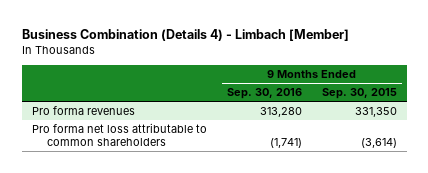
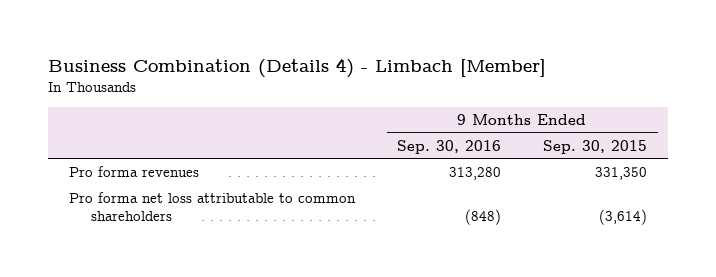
- Pro forma net loss attributable to common shareholders | (1,741) | (3,614)
+ Pro forma net loss attributable to common shareholders | (848) | (3,614)

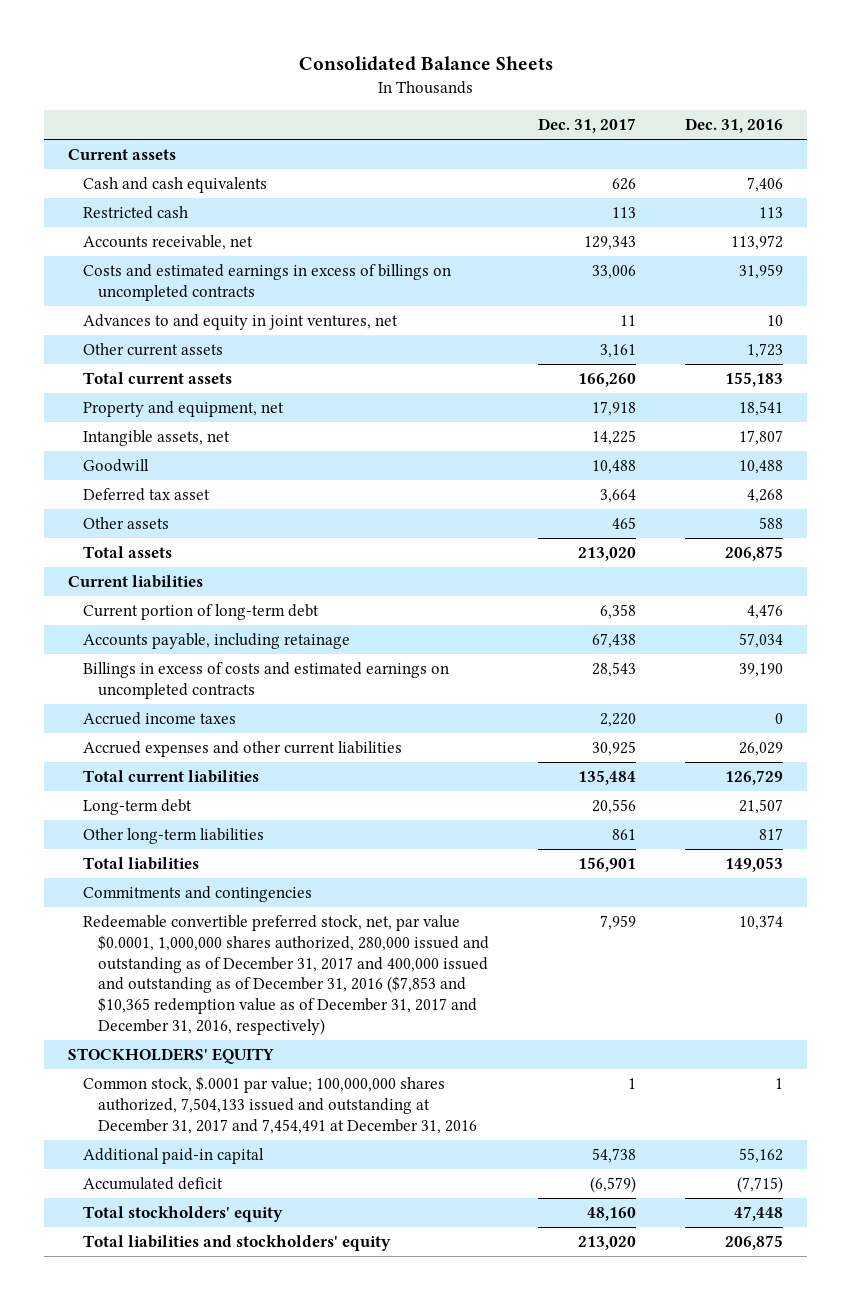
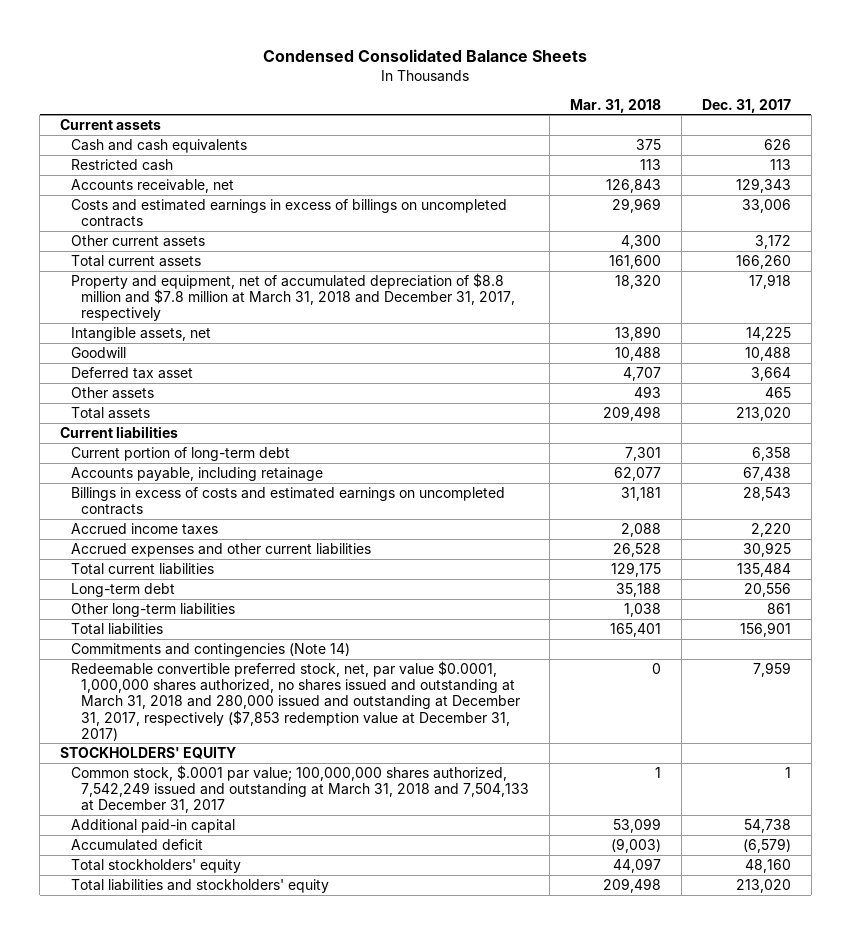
- Consolidated Balance Sheets
+ Condensed Consolidated Balance Sheets
- | Dec. 31, 2017 | Dec. 31, 2016
+ | Mar. 31, 2018 | Dec. 31, 2017
- Advances to and equity in joint ventures, net | 11 | 10
- Other current assets | 3,161 | 1,723
+ Other current assets | 4,300 | 3,172
- Property and equipment, net | 17,918 | 18,541
+ Property and equipment, net of accumulated depreciation of $8.8 million and $7.8 million at March 31, 2018 and December 31, 2017, respectively | 18,320 | 17,918
- Commitments and contingencies
- Redeemable convertible preferred stock, net, par value $0.0001, 1,000,000 shares authorized, 280,000 issued and outstanding as of December 31, 2017 and 400,000 issued and outstanding as of December 31, 2016 ($7,853 and $10,365 redemption value as of December 31, 2017 and December 31, 2016, respectively) | 7,959 | 10,374
+ Commitments and contingencies (Note 14)
+ Redeemable convertible preferred stock, net, par value $0.0001, 1,000,000 shares authorized, no shares issued and outstanding at March 31, 2018 and 280,000 issued and outstanding at December 31, 2017, respectively ($7,853 redemption value at December 31, 2017) | 0 | 7,959
- Common stock, $.0001 par value; 100,000,000 shares authorized, 7,504,133 issued and outstanding at December 31, 2017 and 7,454,491 at December 31, 2016 | 1 | 1
+ Common stock, $.0001 par value; 100,000,000 shares authorized, 7,542,249 issued and outstanding at March 31, 2018 and 7,504,133 at December 31, 2017 | 1 | 1

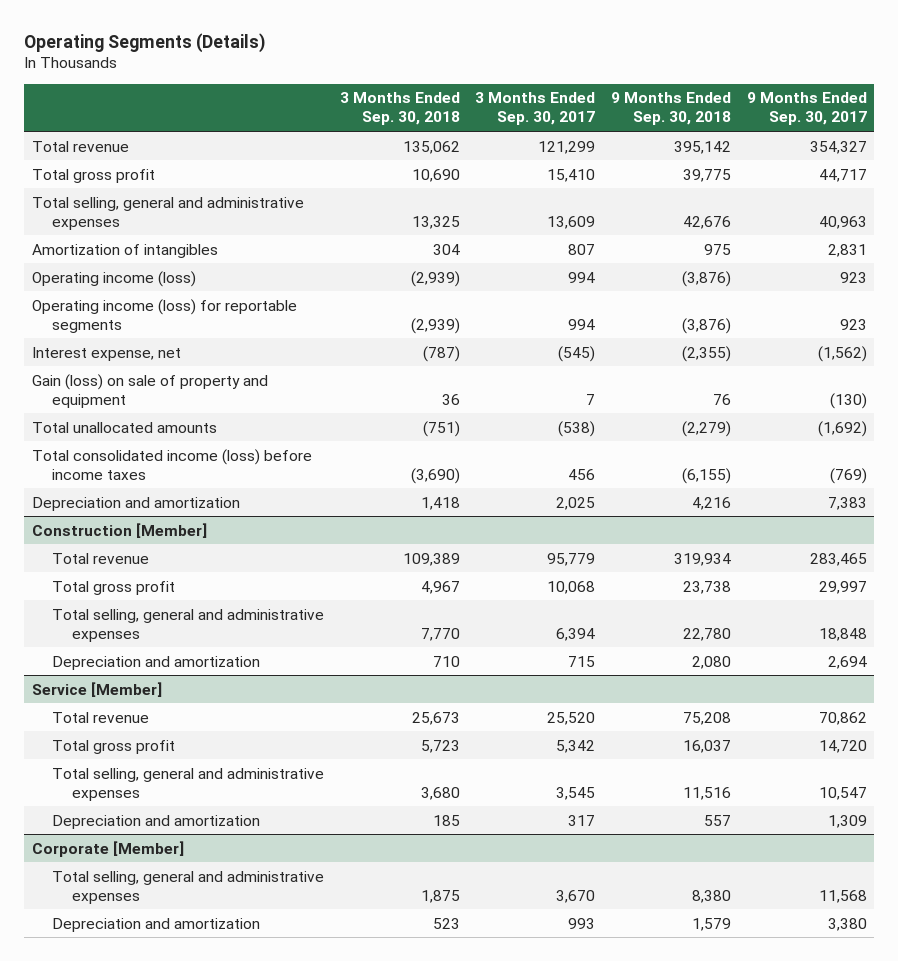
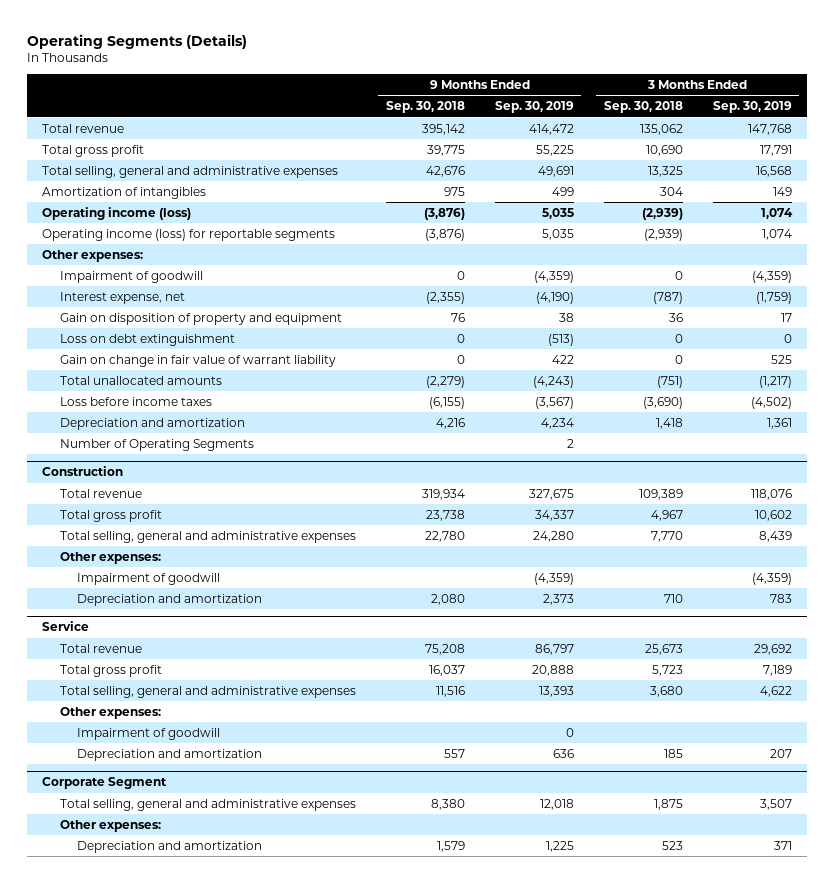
- | 3 Months Ended Sep. 30, 2018 | 3 Months Ended Sep. 30, 2017 | 9 Months Ended Sep. 30, 2018 | 9 Months Ended Sep. 30, 2017
+ | 9 Months Ended Sep. 30, 2018 | 9 Months Ended Sep. 30, 2019 | 3 Months Ended Sep. 30, 2018 | 3 Months Ended Sep. 30, 2019
+ Other expenses:
+ Impairment of goodwill | 0 | (4,359) | 0 | (4,359)
- Gain (loss) on sale of property and equipment | 36 | 7 | 76 | (130)
+ Gain on disposition of property and equipment | 76 | 38 | 36 | 17
+ Loss on debt extinguishment | 0 | (513) | 0 | 0
+ Gain on change in fair value of warrant liability | 0 | 422 | 0 | 525
- Total consolidated income (loss) before income taxes | (3,690) | 456 | (6,155) | (769)
+ Loss before income taxes | (6,155) | (3,567) | (3,690) | (4,502)
- Construction [Member]
+ Number of Operating Segments | | 2 | |
+ Construction
+ Other expenses:
+ Impairment of goodwill | | (4,359) | | (4,359)
- Service [Member]
+ Service
+ Other expenses:
+ Impairment of goodwill | | 0 | |
- Corporate [Member]
+ Corporate Segment
+ Other expenses:

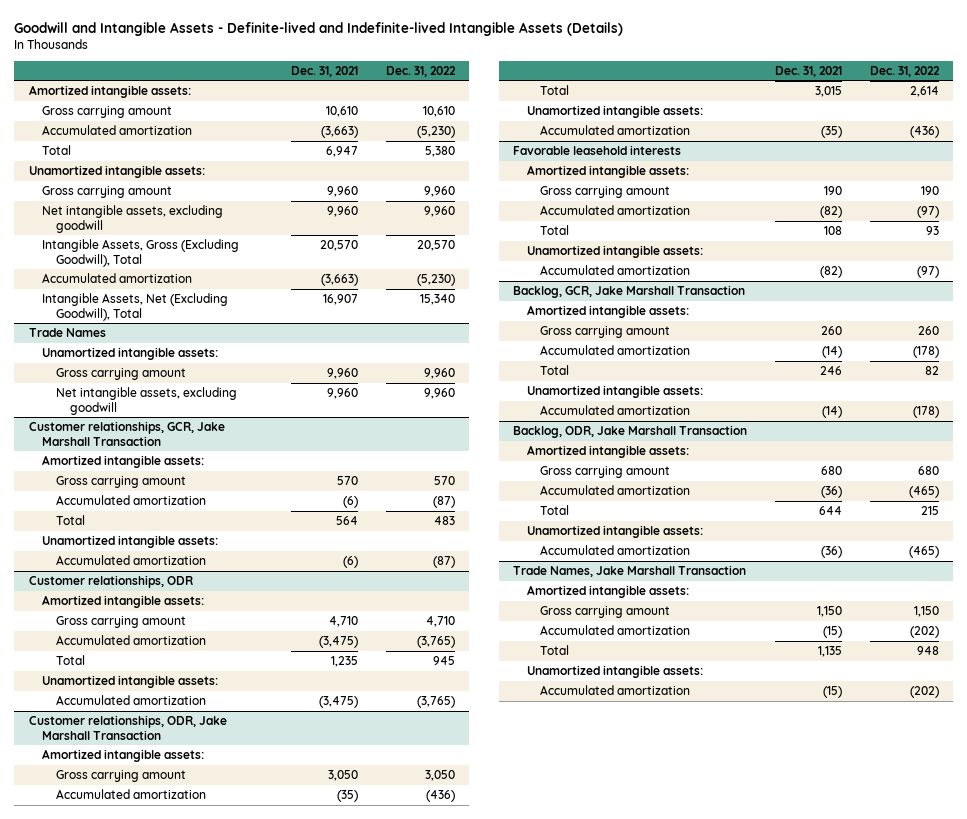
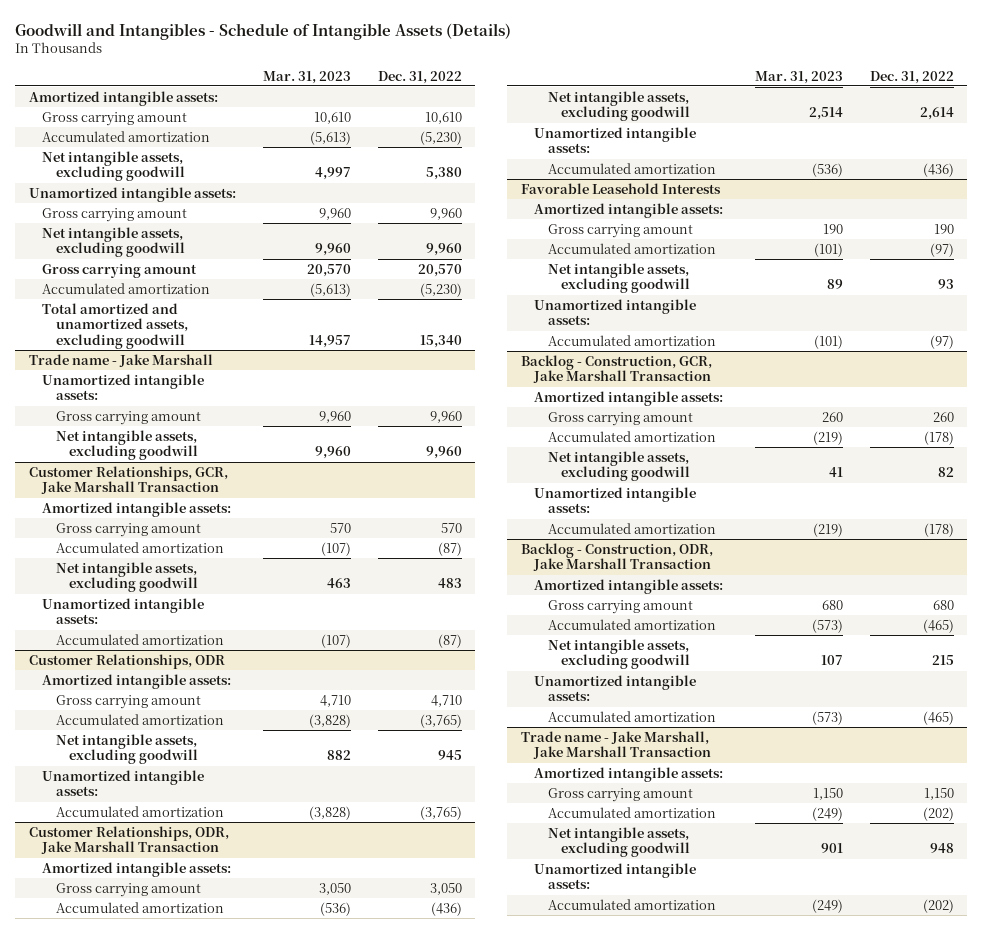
- Goodwill and Intangible Assets - Definite-lived and Indefinite-lived Intangible Assets (Details)
+ Goodwill and Intangibles - Schedule of Intangible Assets (Details)
- | Dec. 31, 2021 | Dec. 31, 2022
+ | Mar. 31, 2023 | Dec. 31, 2022
- Total | 6,947 | 5,380
+ Net intangible assets, excluding goodwill | 4,997 | 5,380
- Intangible Assets, Gross (Excluding Goodwill), Total | 20,570 | 20,570
+ Gross carrying amount | 20,570 | 20,570
- Intangible Assets, Net (Excluding Goodwill), Total | 16,907 | 15,340
- Trade Names
+ Total amortized and unamortized assets, excluding goodwill | 14,957 | 15,340
+ Trade name - Jake Marshall
- Customer relationships, GCR, Jake Marshall Transaction
+ Customer Relationships, GCR, Jake Marshall Transaction
- Total | 564 | 483
+ Net intangible assets, excluding goodwill | 463 | 483
- Customer relationships, ODR
+ Customer Relationships, ODR
- Total | 1,235 | 945
+ Net intangible assets, excluding goodwill | 882 | 945
- Customer relationships, ODR, Jake Marshall Transaction
+ Customer Relationships, ODR, Jake Marshall Transaction
- Total | 3,015 | 2,614
+ Net intangible assets, excluding goodwill | 2,514 | 2,614
- Favorable leasehold interests
+ Favorable Leasehold Interests
- Total | 108 | 93
+ Net intangible assets, excluding goodwill | 89 | 93
- Backlog, GCR, Jake Marshall Transaction
+ Backlog - Construction, GCR, Jake Marshall Transaction
- Total | 246 | 82
+ Net intangible assets, excluding goodwill | 41 | 82
- Backlog, ODR, Jake Marshall Transaction
+ Backlog - Construction, ODR, Jake Marshall Transaction
- Total | 644 | 215
+ Net intangible assets, excluding goodwill | 107 | 215
- Trade Names, Jake Marshall Transaction
+ Trade name - Jake Marshall, Jake Marshall Transaction
- Total | 1,135 | 948
+ Net intangible assets, excluding goodwill | 901 | 948

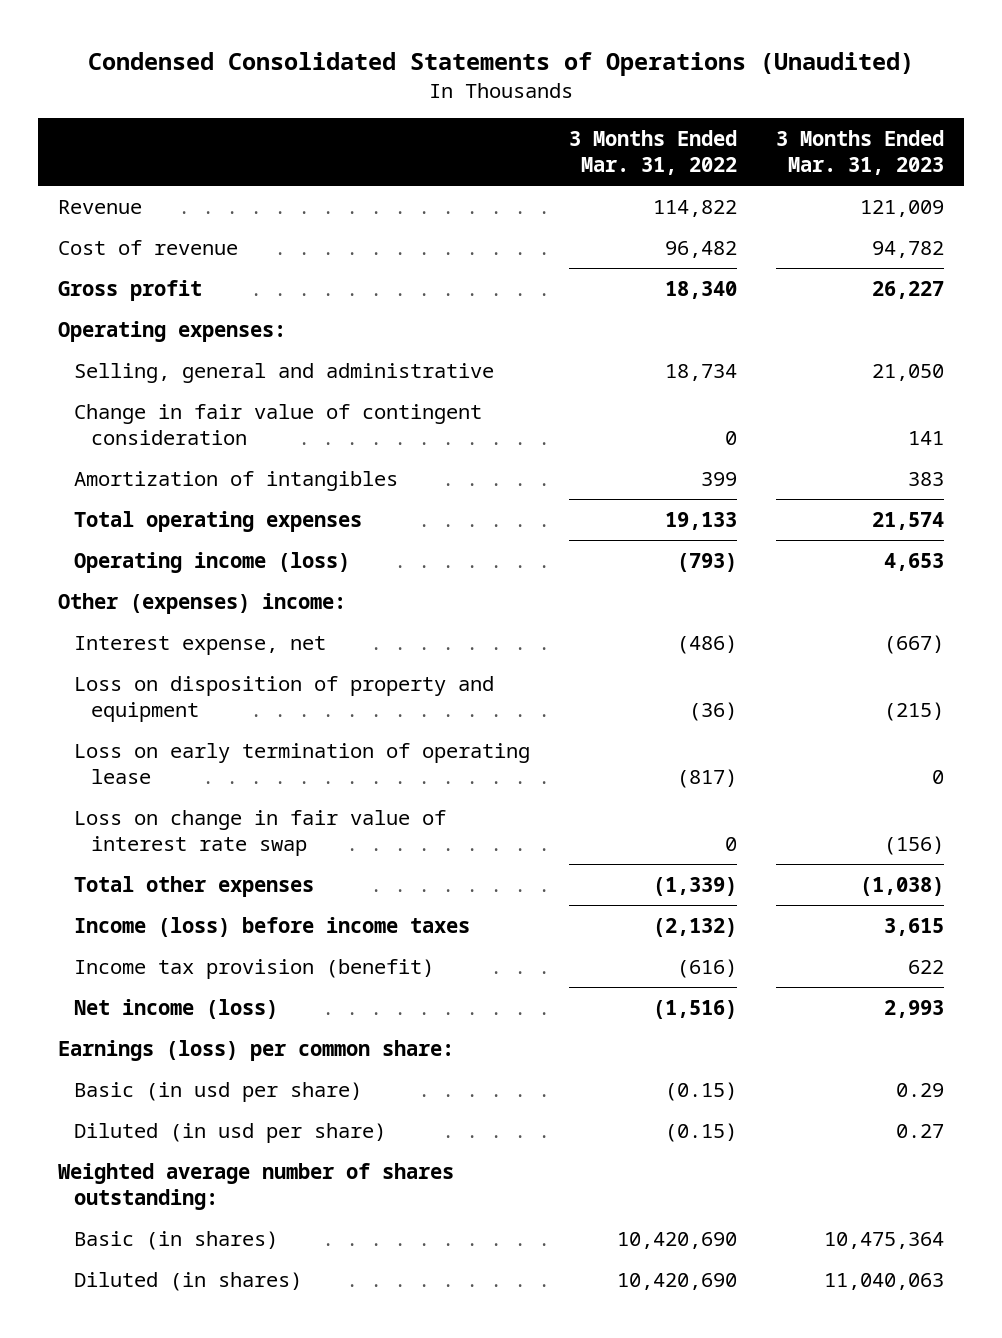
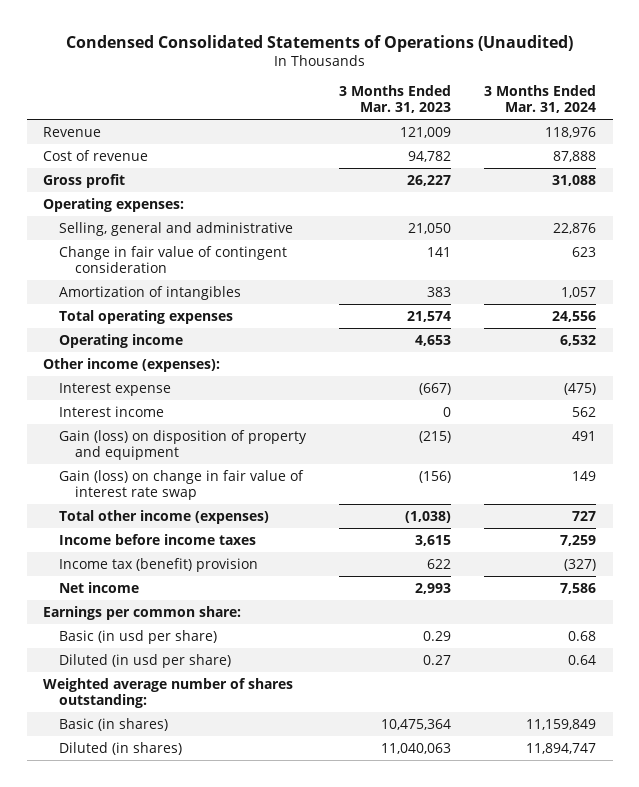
- | 3 Months Ended Mar. 31, 2022 | 3 Months Ended Mar. 31, 2023
+ | 3 Months Ended Mar. 31, 2023 | 3 Months Ended Mar. 31, 2024
- Operating income (loss) | (793) | 4,653
- Other (expenses) income:
- Interest expense, net | (486) | (667)
- Loss on disposition of property and equipment | (36) | (215)
- Loss on early termination of operating lease | (817) | 0
- Loss on change in fair value of interest rate swap | 0 | (156)
- Total other expenses | (1,339) | (1,038)
- Income (loss) before income taxes | (2,132) | 3,615
- Income tax provision (benefit) | (616) | 622
- Net income (loss) | (1,516) | 2,993
- Earnings (loss) per common share:
+ Operating income | 4,653 | 6,532
+ Other income (expenses):
+ Interest expense | (667) | (475)
+ Interest income | 0 | 562
+ Gain (loss) on disposition of property and equipment | (215) | 491
+ Gain (loss) on change in fair value of interest rate swap | (156) | 149
+ Total other income (expenses) | (1,038) | 727
+ Income before income taxes | 3,615 | 7,259
+ Income tax (benefit) provision | 622 | (327)
+ Net income | 2,993 | 7,586
+ Earnings per common share:

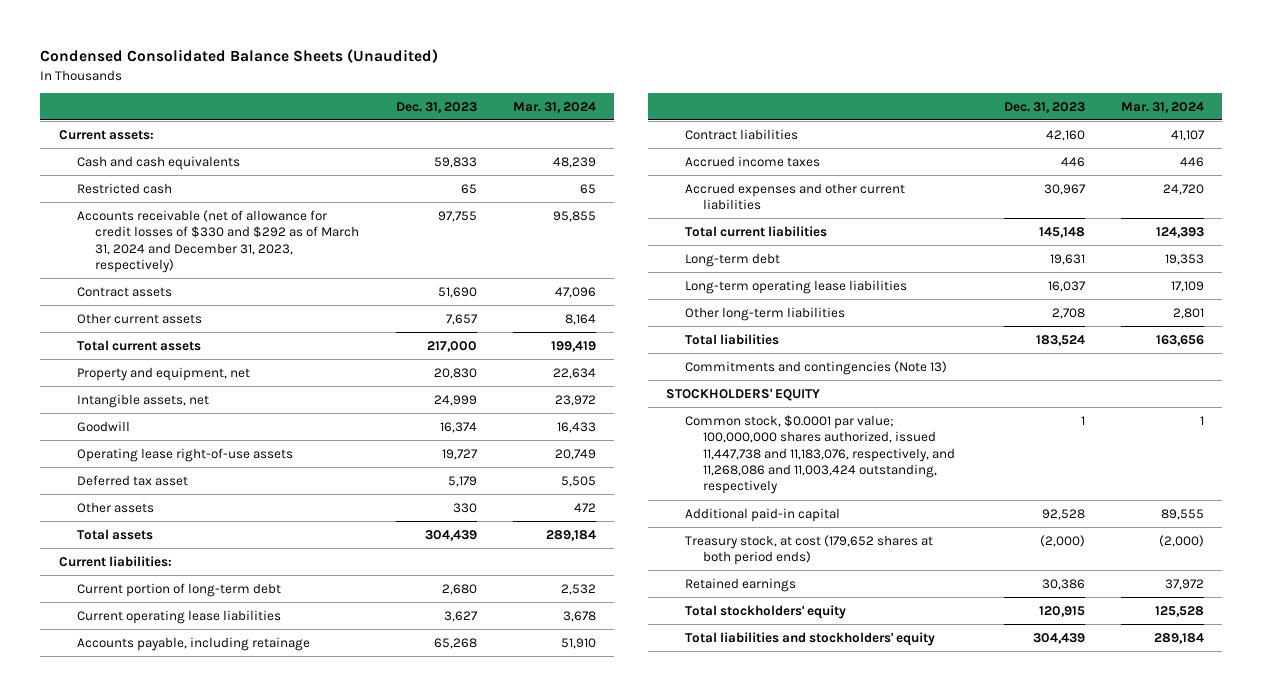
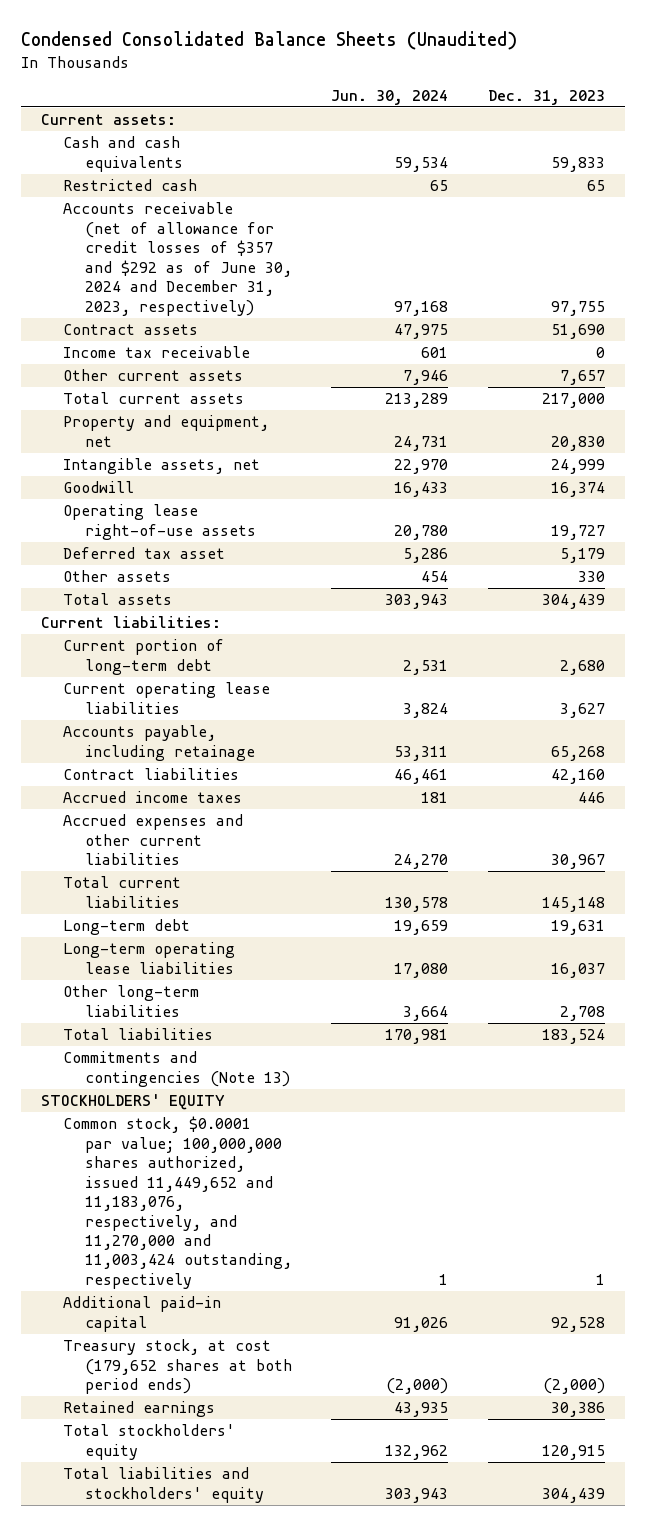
- | Dec. 31, 2023 | Mar. 31, 2024
+ | Jun. 30, 2024 | Dec. 31, 2023
- Accounts receivable (net of allowance for credit losses of $330 and $292 as of March 31, 2024 and December 31, 2023, respectively) | 97,755 | 95,855
+ Accounts receivable (net of allowance for credit losses of $357 and $292 as of June 30, 2024 and December 31, 2023, respectively) | 97,168 | 97,755
+ Income tax receivable | 601 | 0
- Common stock, $0.0001 par value; 100,000,000 shares authorized, issued 11,447,738 and 11,183,076, respectively, and 11,268,086 and 11,003,424 outstanding, respectively | 1 | 1
+ Common stock, $0.0001 par value; 100,000,000 shares authorized, issued 11,449,652 and 11,183,076, respectively, and 11,270,000 and 11,003,424 outstanding, respectively | 1 | 1

